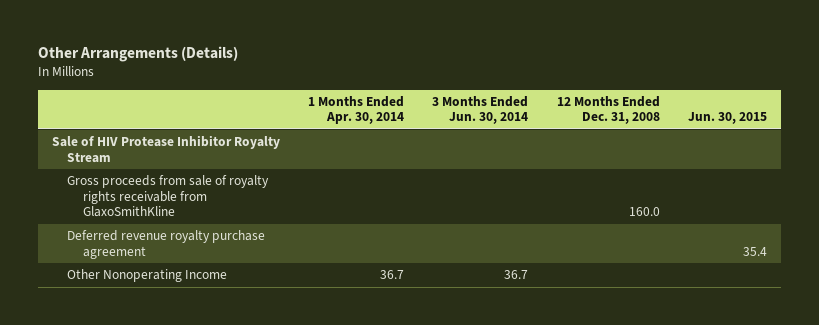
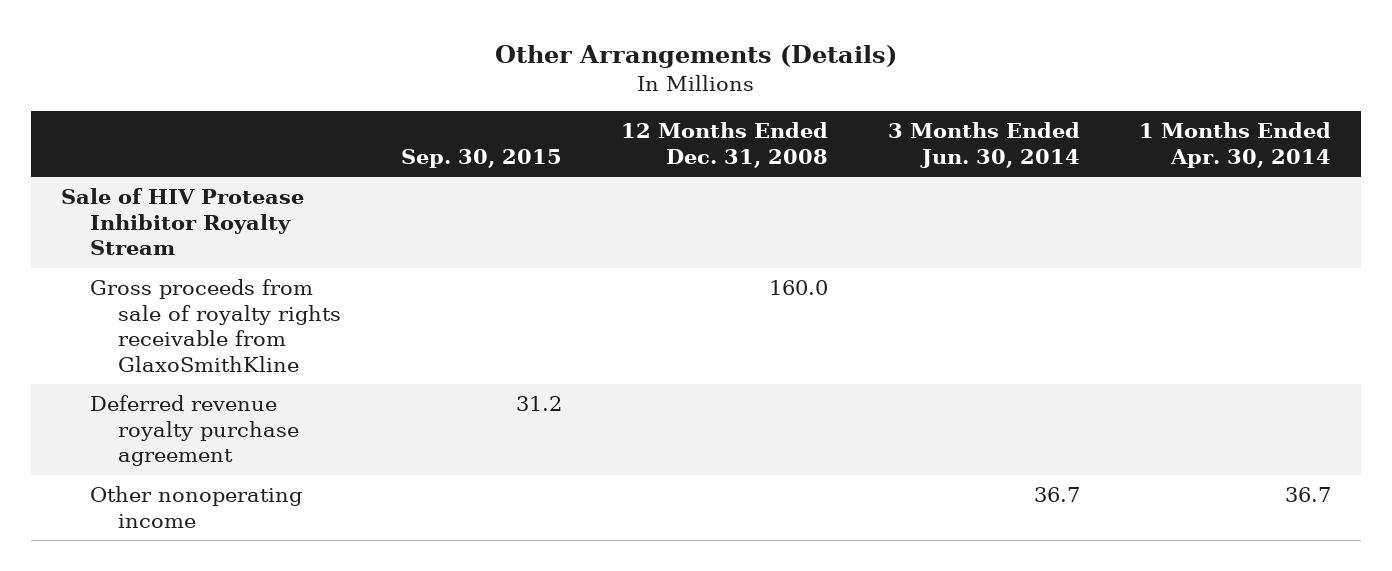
- | 1 Months Ended Apr. 30, 2014 | 3 Months Ended Jun. 30, 2014 | 12 Months Ended Dec. 31, 2008 | Jun. 30, 2015
+ | Sep. 30, 2015 | 12 Months Ended Dec. 31, 2008 | 3 Months Ended Jun. 30, 2014 | 1 Months Ended Apr. 30, 2014
- Other Nonoperating Income | 36.7 | 36.7 | |
+ Other nonoperating income | | | 36.7 | 36.7

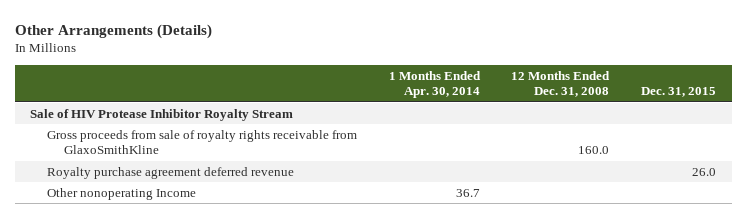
- | Sep. 30, 2015 | 12 Months Ended Dec. 31, 2008 | 3 Months Ended Jun. 30, 2014 | 1 Months Ended Apr. 30, 2014
+ | 1 Months Ended Apr. 30, 2014 | 12 Months Ended Dec. 31, 2008 | Dec. 31, 2015
- Deferred revenue royalty purchase agreement | 31.2 | | |
- Other nonoperating income | | | 36.7 | 36.7
+ Royalty purchase agreement deferred revenue | | | 26.0
+ Other nonoperating Income | 36.7 | |

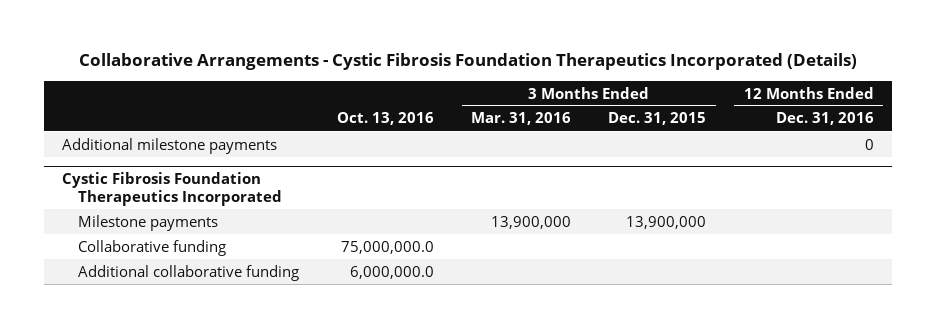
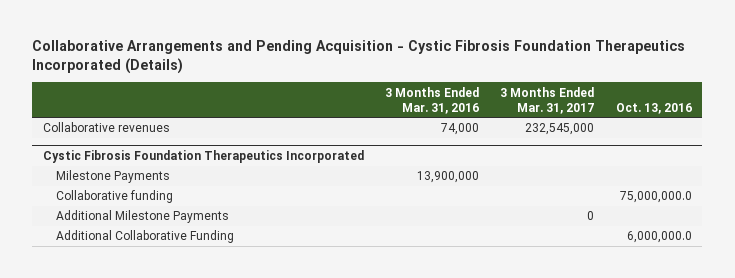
- Collaborative Arrangements - Cystic Fibrosis Foundation Therapeutics Incorporated (Details)
+ Collaborative Arrangements and Pending Acquisition - Cystic Fibrosis Foundation Therapeutics Incorporated (Details)
- | Oct. 13, 2016 | 3 Months Ended Mar. 31, 2016 | 3 Months Ended Dec. 31, 2015 | 12 Months Ended Dec. 31, 2016
+ | 3 Months Ended Mar. 31, 2016 | 3 Months Ended Mar. 31, 2017 | Oct. 13, 2016
- Additional milestone payments | | | | 0
+ Collaborative revenues | 74,000 | 232,545,000 |
@ Cystic Fibrosis Foundation Therapeutics Incorporated
- Milestone payments | | 13,900,000 | 13,900,000 |
+ Milestone Payments | 13,900,000 | |
- Additional collaborative funding | 6,000,000.0 | | |
+ Additional Milestone Payments | | 0 |
+ Additional Collaborative Funding | | | 6,000,000.0

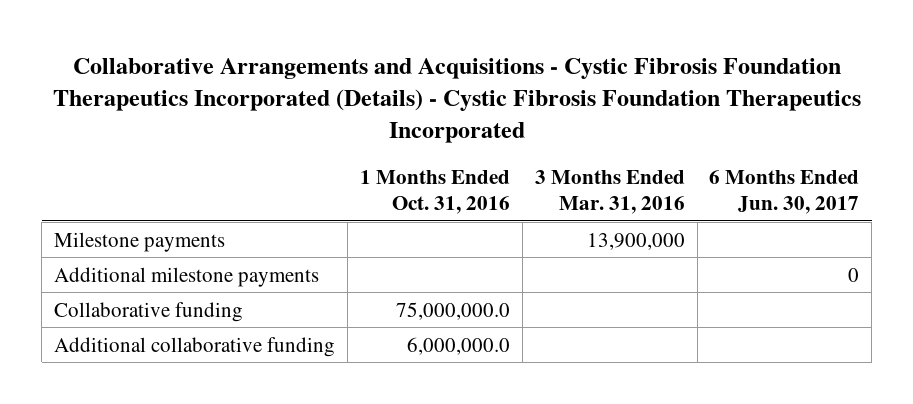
- Collaborative Arrangements and Pending Acquisition - Cystic Fibrosis Foundation Therapeutics Incorporated (Details)
+ Collaborative Arrangements and Acquisitions - Cystic Fibrosis Foundation Therapeutics Incorporated (Details) - Cystic Fibrosis Foundation Therapeutics Incorporated
- | 3 Months Ended Mar. 31, 2016 | 3 Months Ended Mar. 31, 2017 | Oct. 13, 2016
+ | 1 Months Ended Oct. 31, 2016 | 3 Months Ended Mar. 31, 2016 | 6 Months Ended Jun. 30, 2017
- Collaborative revenues | 74,000 | 232,545,000 |
- Cystic Fibrosis Foundation Therapeutics Incorporated
- Milestone Payments | 13,900,000 | |
- Collaborative funding | | | 75,000,000.0
- Additional Milestone Payments | | 0 |
- Additional Collaborative Funding | | | 6,000,000.0
+ Milestone payments | | 13,900,000 |
+ Additional milestone payments | | | 0
+ Collaborative funding | 75,000,000.0 | |
+ Additional collaborative funding | 6,000,000.0 | |

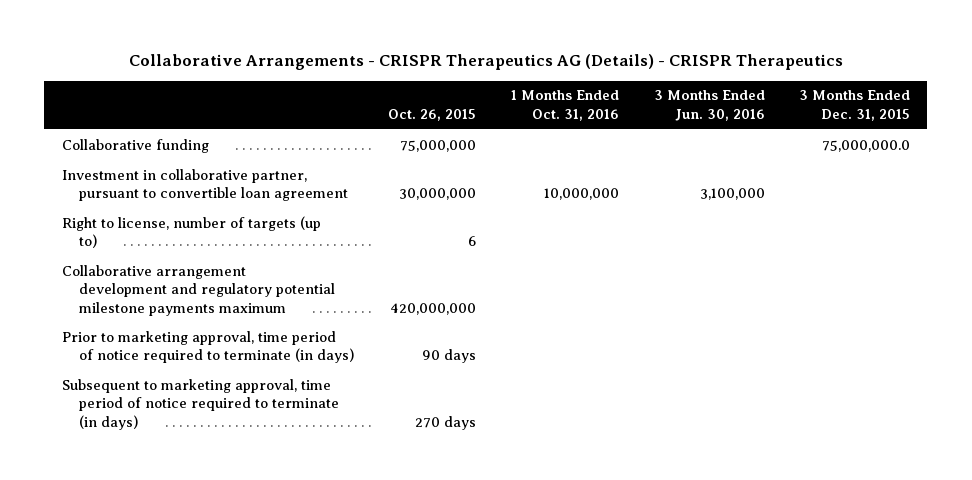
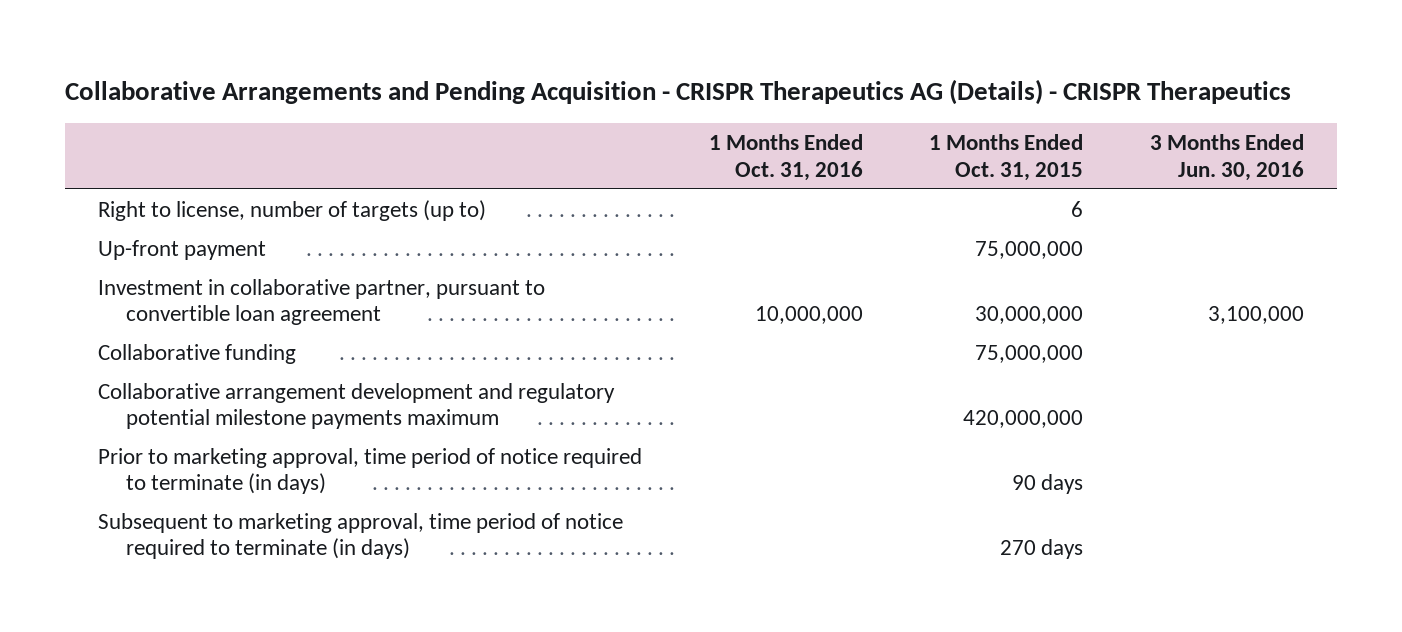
- Collaborative Arrangements - CRISPR Therapeutics AG (Details) - CRISPR Therapeutics
+ Collaborative Arrangements and Pending Acquisition - CRISPR Therapeutics AG (Details) - CRISPR Therapeutics
- | Oct. 26, 2015 | 1 Months Ended Oct. 31, 2016 | 3 Months Ended Jun. 30, 2016 | 3 Months Ended Dec. 31, 2015
+ | 1 Months Ended Oct. 31, 2016 | 1 Months Ended Oct. 31, 2015 | 3 Months Ended Jun. 30, 2016
+ Up-front payment | | 75,000,000 |
moved down: Investment in collaborative partner, pursuant to convertible loan agreement | 10,000,000 | 30,000,000 | 3,100,000
moved down: Collaborative funding | | 75,000,000 |

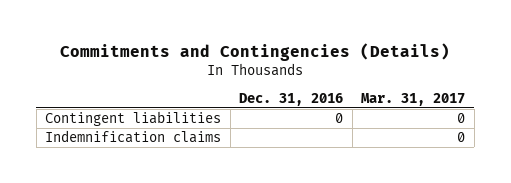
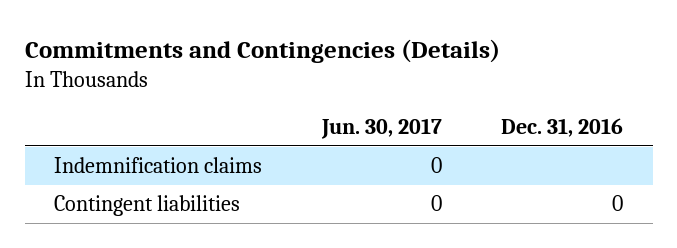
- | Dec. 31, 2016 | Mar. 31, 2017
+ | Jun. 30, 2017 | Dec. 31, 2016
moved down: Contingent liabilities | 0 | 0

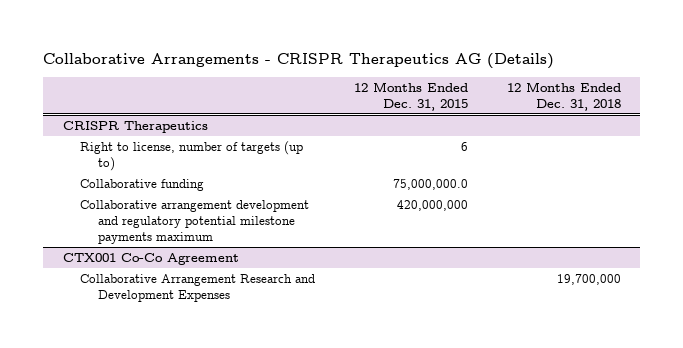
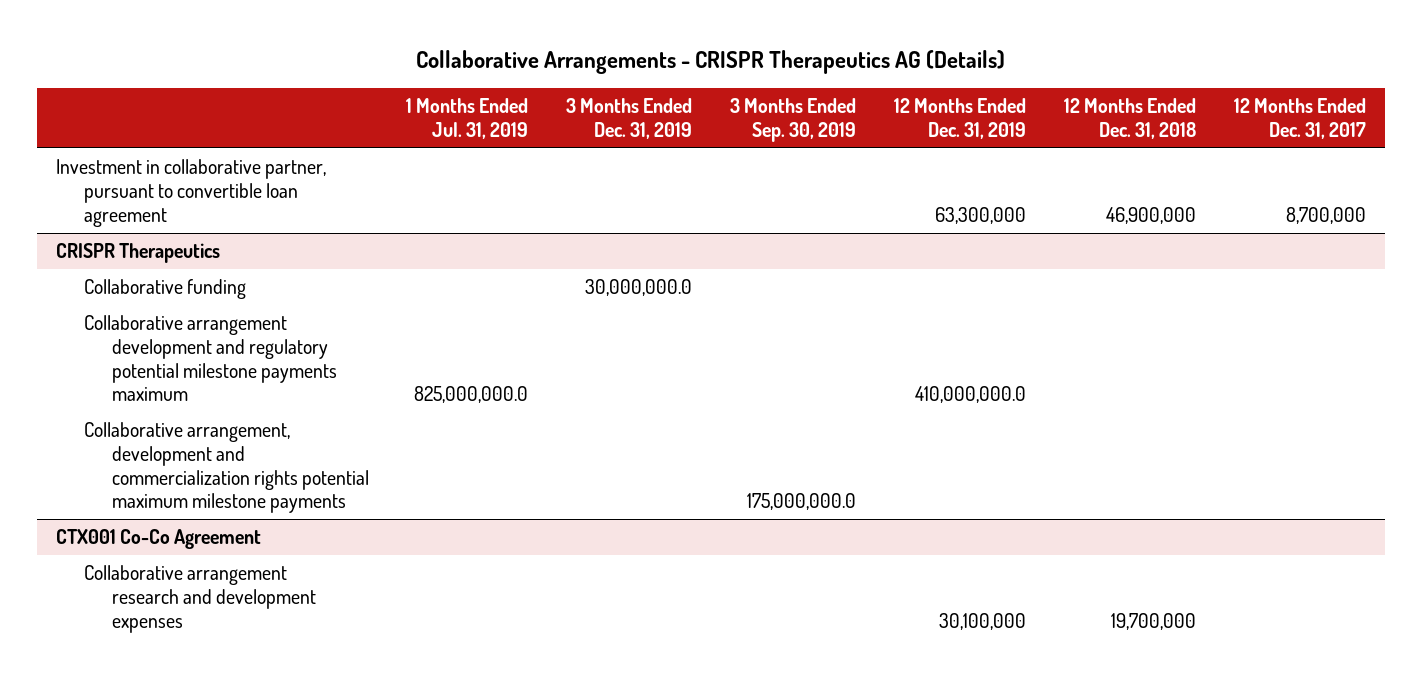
- | 12 Months Ended Dec. 31, 2015 | 12 Months Ended Dec. 31, 2018
+ | 1 Months Ended Jul. 31, 2019 | 3 Months Ended Dec. 31, 2019 | 3 Months Ended Sep. 30, 2019 | 12 Months Ended Dec. 31, 2019 | 12 Months Ended Dec. 31, 2018 | 12 Months Ended Dec. 31, 2017
+ Investment in collaborative partner, pursuant to convertible loan agreement | | | | 63,300,000 | 46,900,000 | 8,700,000
@ CRISPR Therapeutics
- Right to license, number of targets (up to) | 6 |
+ Collaborative arrangement, development and commercialization rights potential maximum milestone payments | | | 175,000,000.0 | | |
@ CTX001 Co-Co Agreement
- Collaborative Arrangement Research and Development Expenses | | 19,700,000
+ Collaborative arrangement research and development expenses | | | | 30,100,000 | 19,700,000 |

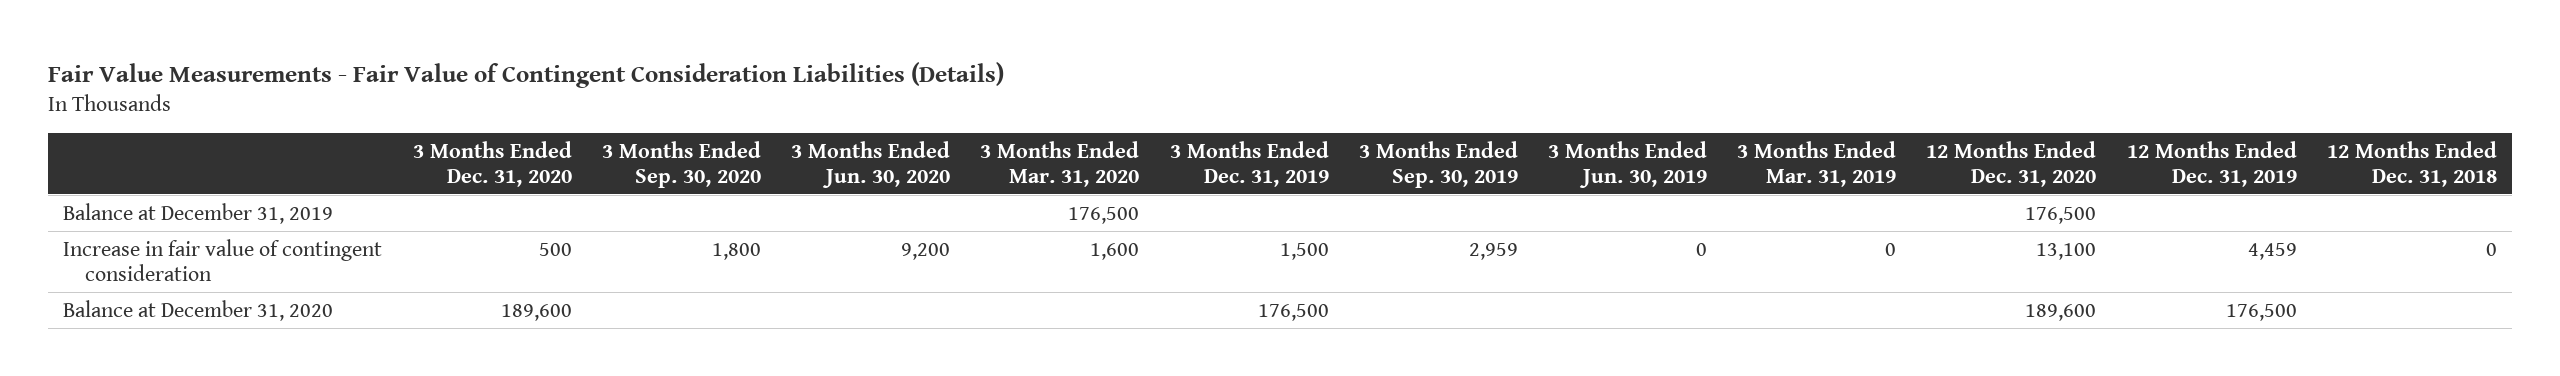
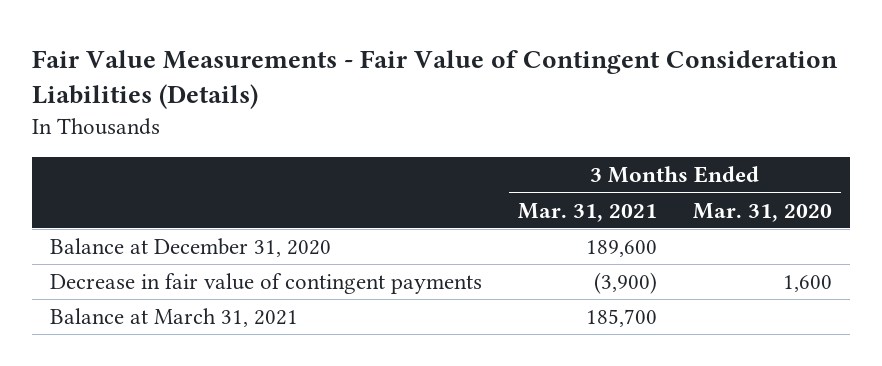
- | 3 Months Ended Dec. 31, 2020 | 3 Months Ended Sep. 30, 2020 | 3 Months Ended Jun. 30, 2020 | 3 Months Ended Mar. 31, 2020 | 3 Months Ended Dec. 31, 2019 | 3 Months Ended Sep. 30, 2019 | 3 Months Ended Jun. 30, 2019 | 3 Months Ended Mar. 31, 2019 | 12 Months Ended Dec. 31, 2020 | 12 Months Ended Dec. 31, 2019 | 12 Months Ended Dec. 31, 2018
+ | 3 Months Ended Mar. 31, 2021 | 3 Months Ended Mar. 31, 2020
- Balance at December 31, 2019 | | | | 176,500 | | | | | 176,500 | |
- Increase in fair value of contingent consideration | 500 | 1,800 | 9,200 | 1,600 | 1,500 | 2,959 | 0 | 0 | 13,100 | 4,459 | 0
+ Decrease in fair value of contingent payments | (3,900) | 1,600
+ Balance at March 31, 2021 | 185,700 |

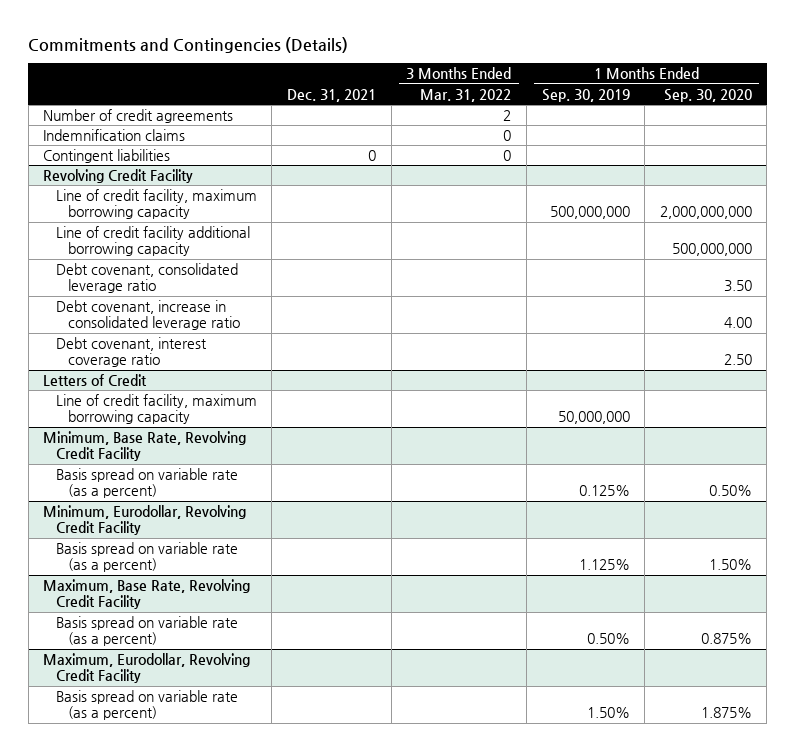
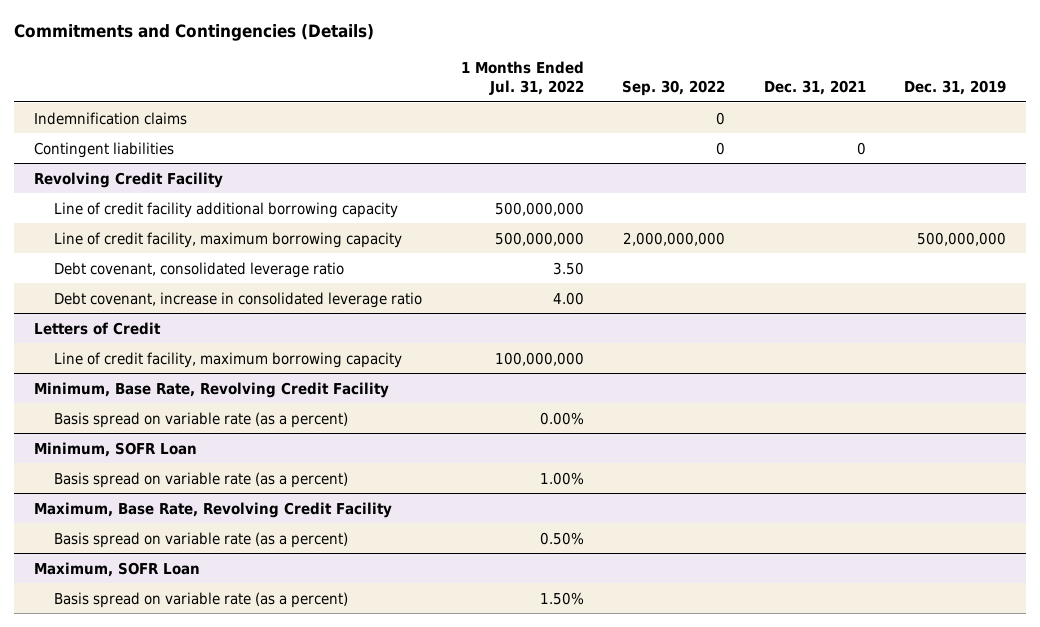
- | Dec. 31, 2021 | 3 Months Ended Mar. 31, 2022 | 1 Months Ended Sep. 30, 2019 | 1 Months Ended Sep. 30, 2020
+ | 1 Months Ended Jul. 31, 2022 | Sep. 30, 2022 | Dec. 31, 2021 | Dec. 31, 2019
- Number of credit agreements | | 2 | |
@ Revolving Credit Facility
moved down: Line of credit facility, maximum borrowing capacity | 500,000,000 | 2,000,000,000 | | 500,000,000
- Debt covenant, interest coverage ratio | | | | 2.50
- Minimum, Eurodollar, Revolving Credit Facility
- Basis spread on variable rate (as a percent) | | | 1.125% | 1.50%
+ Minimum, SOFR Loan
+ Basis spread on variable rate (as a percent) | 1.00% | | |
- Maximum, Eurodollar, Revolving Credit Facility
- Basis spread on variable rate (as a percent) | | | 1.50% | 1.875%
+ Maximum, SOFR Loan
+ Basis spread on variable rate (as a percent) | 1.50% | | |

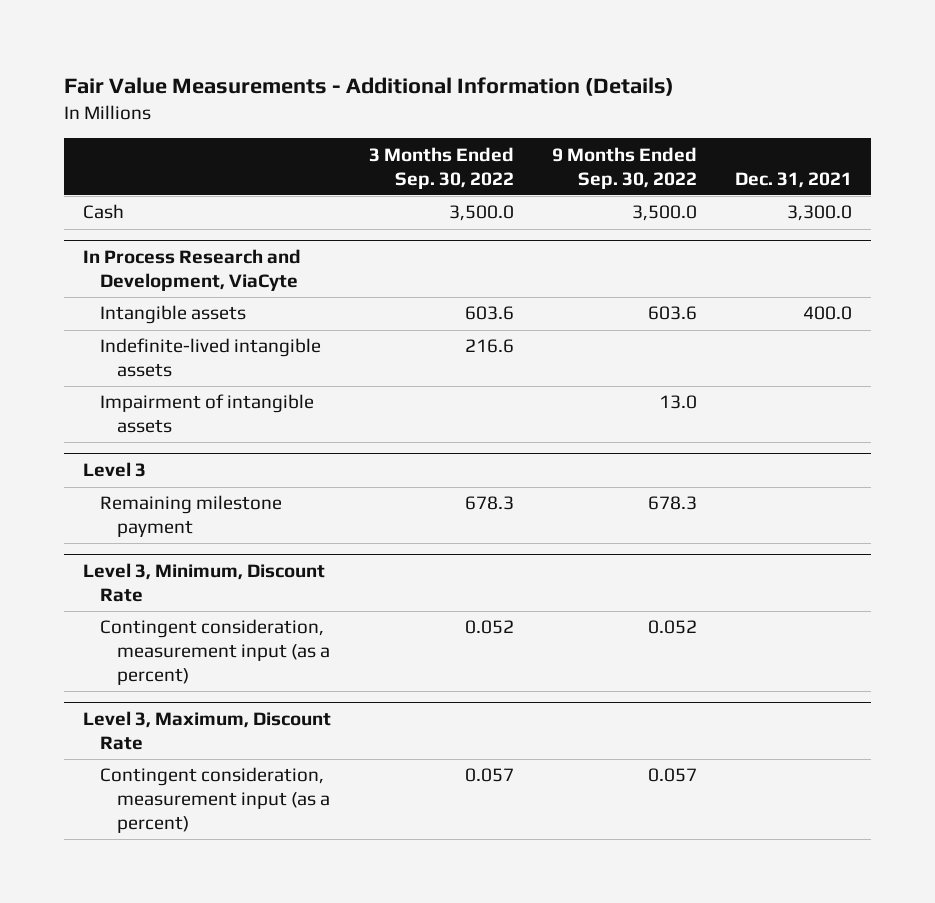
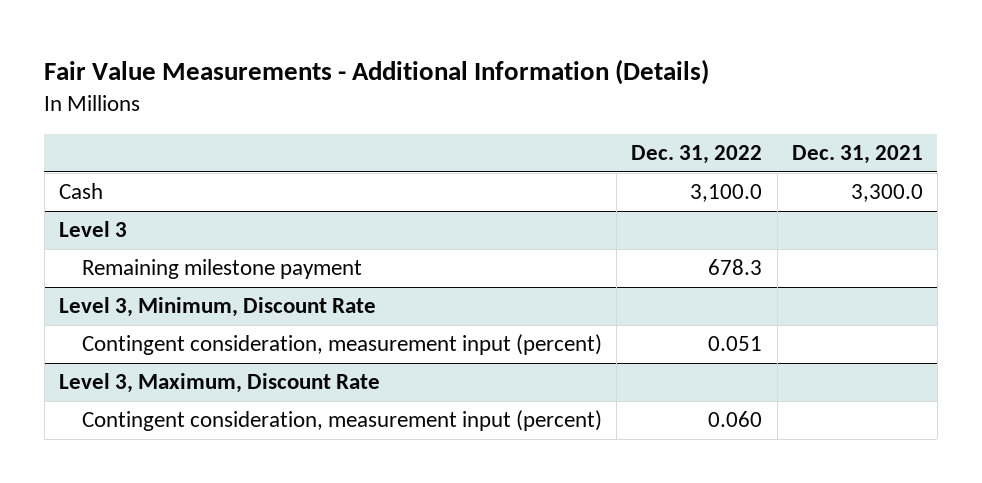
- | 3 Months Ended Sep. 30, 2022 | 9 Months Ended Sep. 30, 2022 | Dec. 31, 2021
+ | Dec. 31, 2022 | Dec. 31, 2021
- In Process Research and Development, ViaCyte
- Intangible assets | 603.6 | 603.6 | 400.0
- Indefinite-lived intangible assets | 216.6 | |
- Impairment of intangible assets | | 13.0 |
@ Level 3, Minimum, Discount Rate
- Contingent consideration, measurement input (as a percent) | 0.052 | 0.052 |
+ Contingent consideration, measurement input (percent) | 0.051 |
@ Level 3, Maximum, Discount Rate
- Contingent consideration, measurement input (as a percent) | 0.057 | 0.057 |
+ Contingent consideration, measurement input (percent) | 0.060 |

